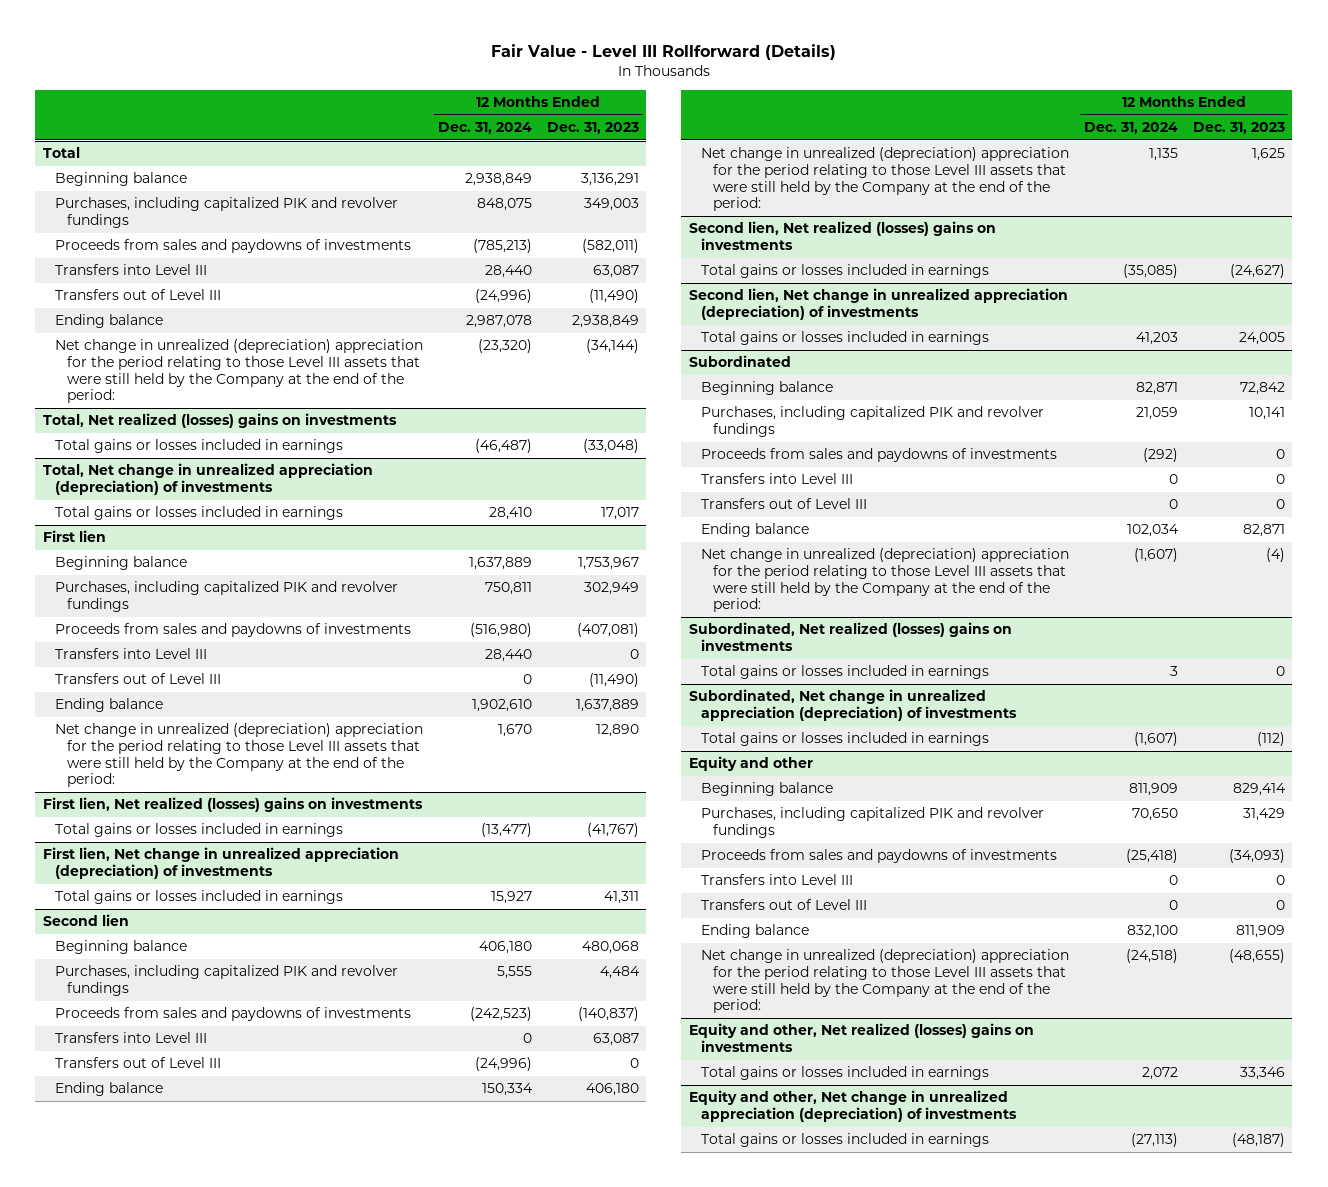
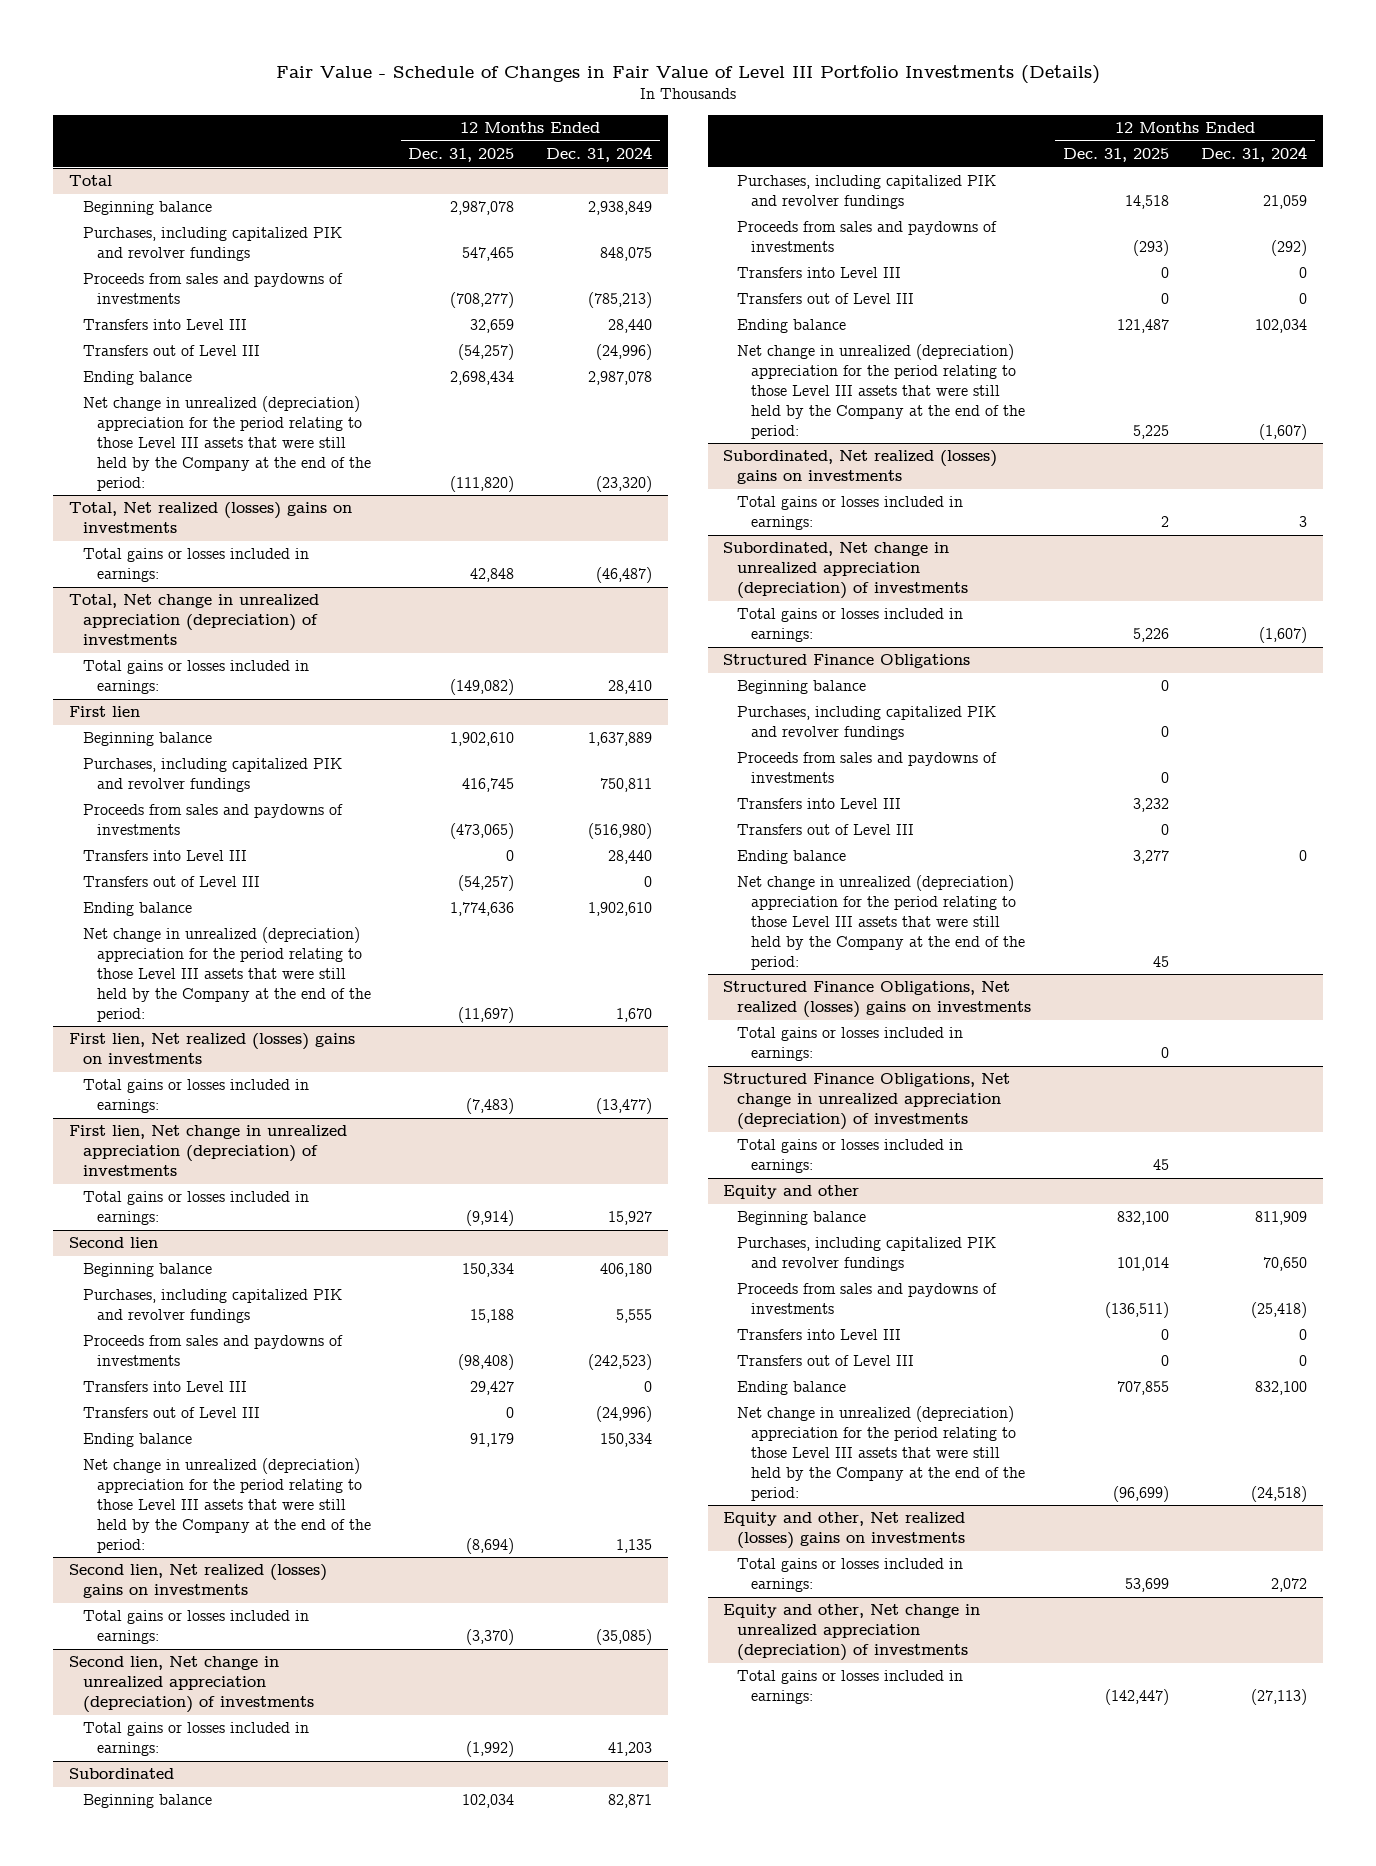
- Fair Value - Level III Rollforward (Details)
+ Fair Value - Schedule of Changes in Fair Value of Level III Portfolio Investments (Details)
- | 12 Months Ended Dec. 31, 2024 | 12 Months Ended Dec. 31, 2023
+ | 12 Months Ended Dec. 31, 2025 | 12 Months Ended Dec. 31, 2024
@ Total, Net realized (losses) gains on investments
- Total gains or losses included in earnings | (46,487) | (33,048)
+ Total gains or losses included in earnings: | 42,848 | (46,487)
@ Total, Net change in unrealized appreciation (depreciation) of investments
- Total gains or losses included in earnings | 28,410 | 17,017
+ Total gains or losses included in earnings: | (149,082) | 28,410
@ First lien, Net realized (losses) gains on investments
- Total gains or losses included in earnings | (13,477) | (41,767)
+ Total gains or losses included in earnings: | (7,483) | (13,477)
@ First lien, Net change in unrealized appreciation (depreciation) of investments
- Total gains or losses included in earnings | 15,927 | 41,311
+ Total gains or losses included in earnings: | (9,914) | 15,927
@ Second lien, Net realized (losses) gains on investments
- Total gains or losses included in earnings | (35,085) | (24,627)
+ Total gains or losses included in earnings: | (3,370) | (35,085)
@ Second lien, Net change in unrealized appreciation (depreciation) of investments
- Total gains or losses included in earnings | 41,203 | 24,005
+ Total gains or losses included in earnings: | (1,992) | 41,203
@ Subordinated, Net realized (losses) gains on investments
- Total gains or losses included in earnings | 3 | 0
+ Total gains or losses included in earnings: | 2 | 3
@ Subordinated, Net change in unrealized appreciation (depreciation) of investments
- Total gains or losses included in earnings | (1,607) | (112)
+ Total gains or losses included in earnings: | 5,226 | (1,607)
+ Structured Finance Obligations
+ Beginning balance | 0 |
+ Purchases, including capitalized PIK and revolver fundings | 0 |
+ Proceeds from sales and paydowns of investments | 0 |
+ Transfers into Level III | 3,232 |
+ Transfers out of Level III | 0 |
+ Ending balance | 3,277 | 0
+ Net change in unrealized (depreciation) appreciation for the period relating to those Level III assets that were still held by the Company at the end of the period: | 45 |
+ Structured Finance Obligations, Net realized (losses) gains on investments
+ Total gains or losses included in earnings: | 0 |
+ Structured Finance Obligations, Net change in unrealized appreciation (depreciation) of investments
+ Total gains or losses included in earnings: | 45 |
@ Equity and other, Net realized (losses) gains on investments
- Total gains or losses included in earnings | 2,072 | 33,346
+ Total gains or losses included in earnings: | 53,699 | 2,072
@ Equity and other, Net change in unrealized appreciation (depreciation) of investments
- Total gains or losses included in earnings | (27,113) | (48,187)
+ Total gains or losses included in earnings: | (142,447) | (27,113)

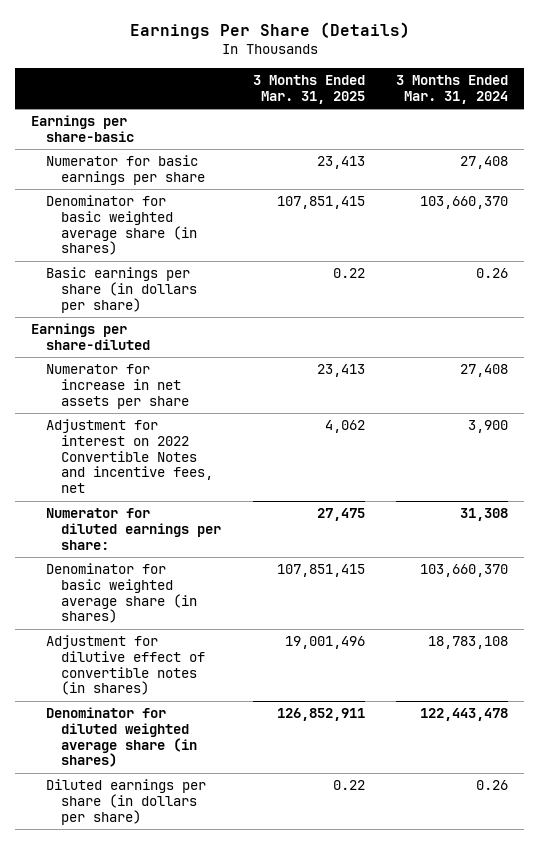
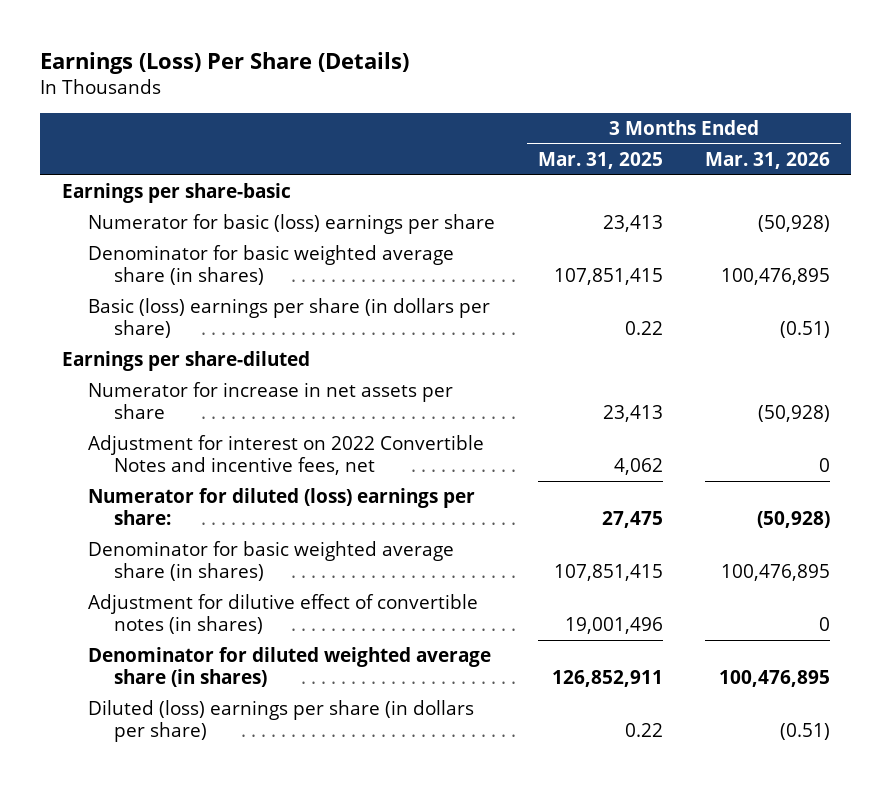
- Earnings Per Share (Details)
+ Earnings (Loss) Per Share (Details)
- | 3 Months Ended Mar. 31, 2025 | 3 Months Ended Mar. 31, 2024
+ | 3 Months Ended Mar. 31, 2025 | 3 Months Ended Mar. 31, 2026
- Numerator for basic earnings per share | 23,413 | 27,408
+ Numerator for basic (loss) earnings per share | 23,413 | (50,928)
- Basic earnings per share (in dollars per share) | 0.22 | 0.26
+ Basic (loss) earnings per share (in dollars per share) | 0.22 | (0.51)
- Numerator for diluted earnings per share: | 27,475 | 31,308
+ Numerator for diluted (loss) earnings per share: | 27,475 | (50,928)
- Diluted earnings per share (in dollars per share) | 0.22 | 0.26
+ Diluted (loss) earnings per share (in dollars per share) | 0.22 | (0.51)

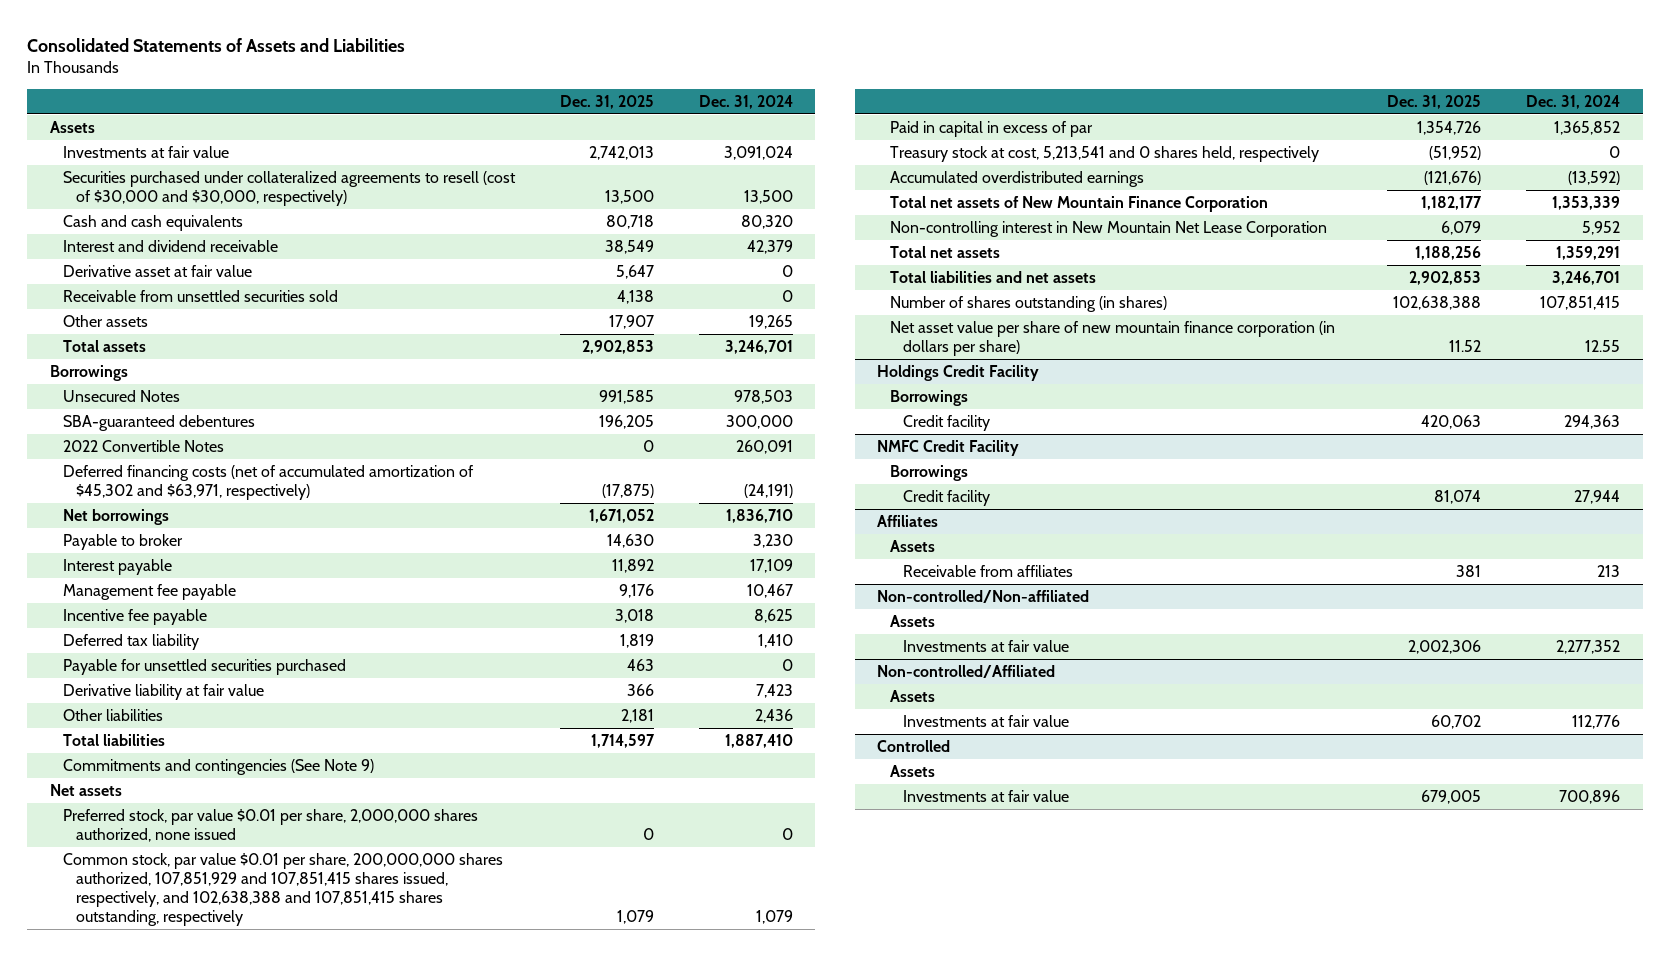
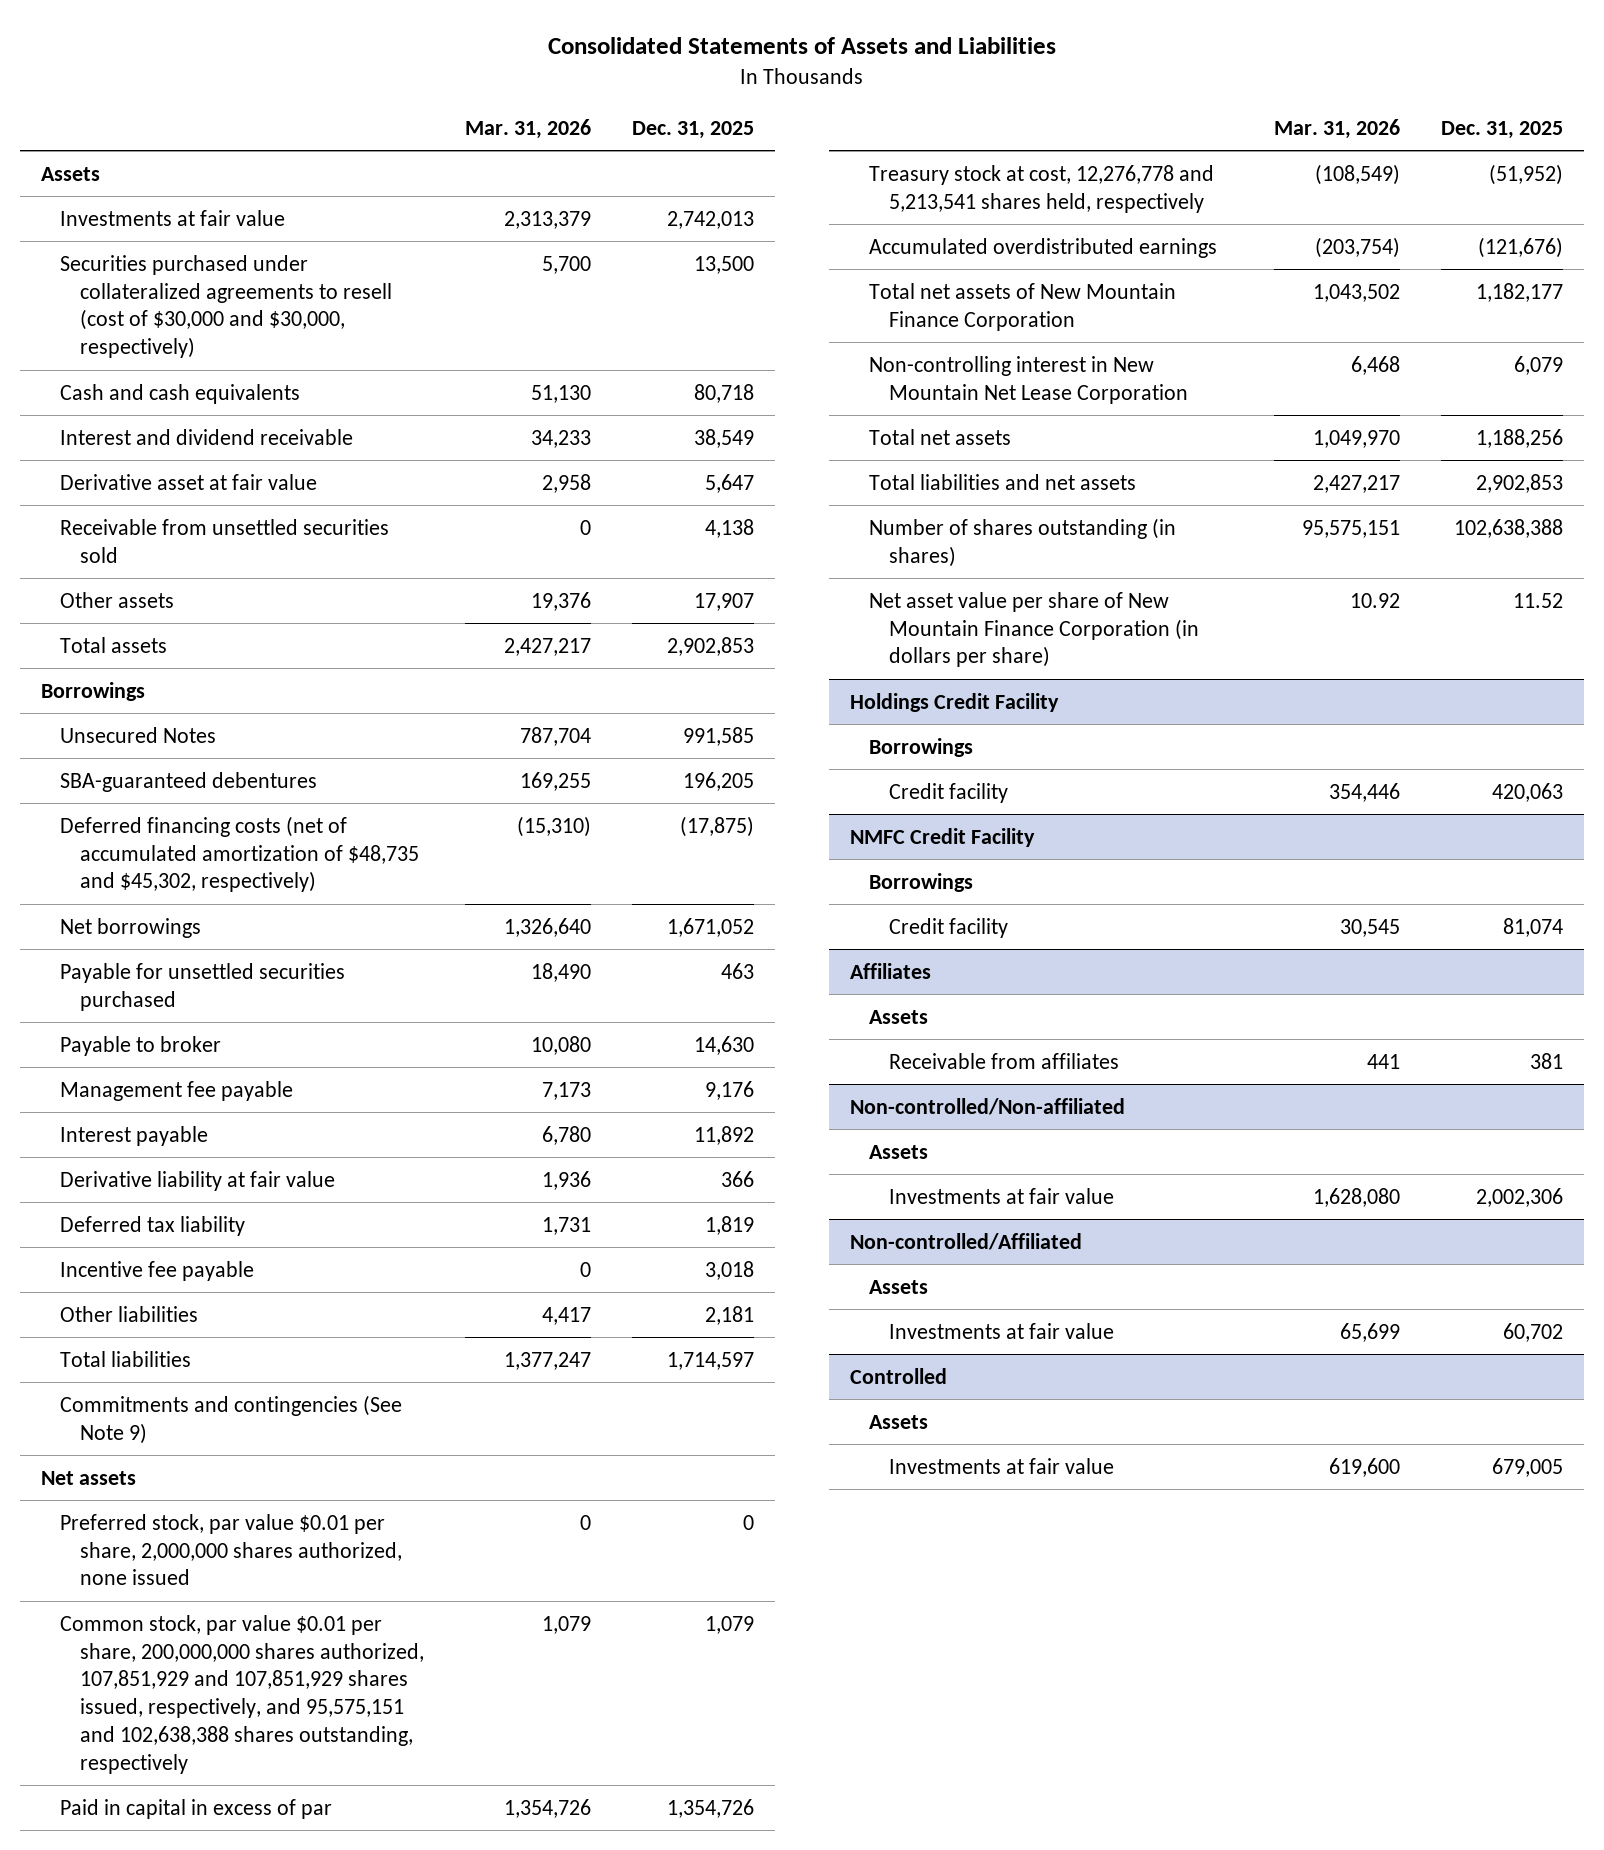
- | Dec. 31, 2025 | Dec. 31, 2024
+ | Mar. 31, 2026 | Dec. 31, 2025
- 2022 Convertible Notes | 0 | 260,091
- Deferred financing costs (net of accumulated amortization of $45,302 and $63,971, respectively) | (17,875) | (24,191)
+ Deferred financing costs (net of accumulated amortization of $48,735 and $45,302, respectively) | (15,310) | (17,875)
moved up: Payable for unsettled securities purchased | 18,490 | 463
moved down: Interest payable | 6,780 | 11,892
moved down: Deferred tax liability | 1,731 | 1,819
moved down: Incentive fee payable | 0 | 3,018
- Common stock, par value $0.01 per share, 200,000,000 shares authorized, 107,851,929 and 107,851,415 shares issued, respectively, and 102,638,388 and 107,851,415 shares outstanding, respectively | 1,079 | 1,079
+ Common stock, par value $0.01 per share, 200,000,000 shares authorized, 107,851,929 and 107,851,929 shares issued, respectively, and 95,575,151 and 102,638,388 shares outstanding, respectively | 1,079 | 1,079
- Treasury stock at cost, 5,213,541 and 0 shares held, respectively | (51,952) | 0
+ Treasury stock at cost, 12,276,778 and 5,213,541 shares held, respectively | (108,549) | (51,952)
- Net asset value per share of new mountain finance corporation (in dollars per share) | 11.52 | 12.55
+ Net asset value per share of New Mountain Finance Corporation (in dollars per share) | 10.92 | 11.52

